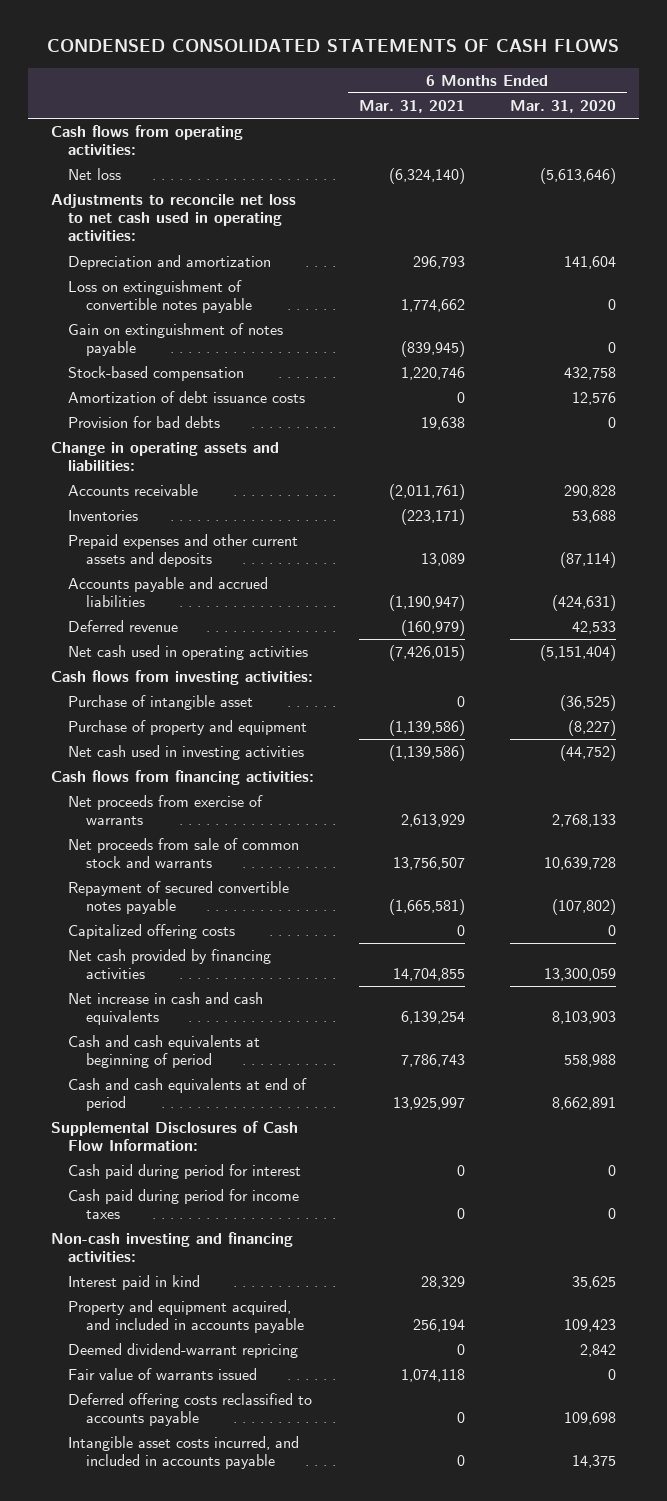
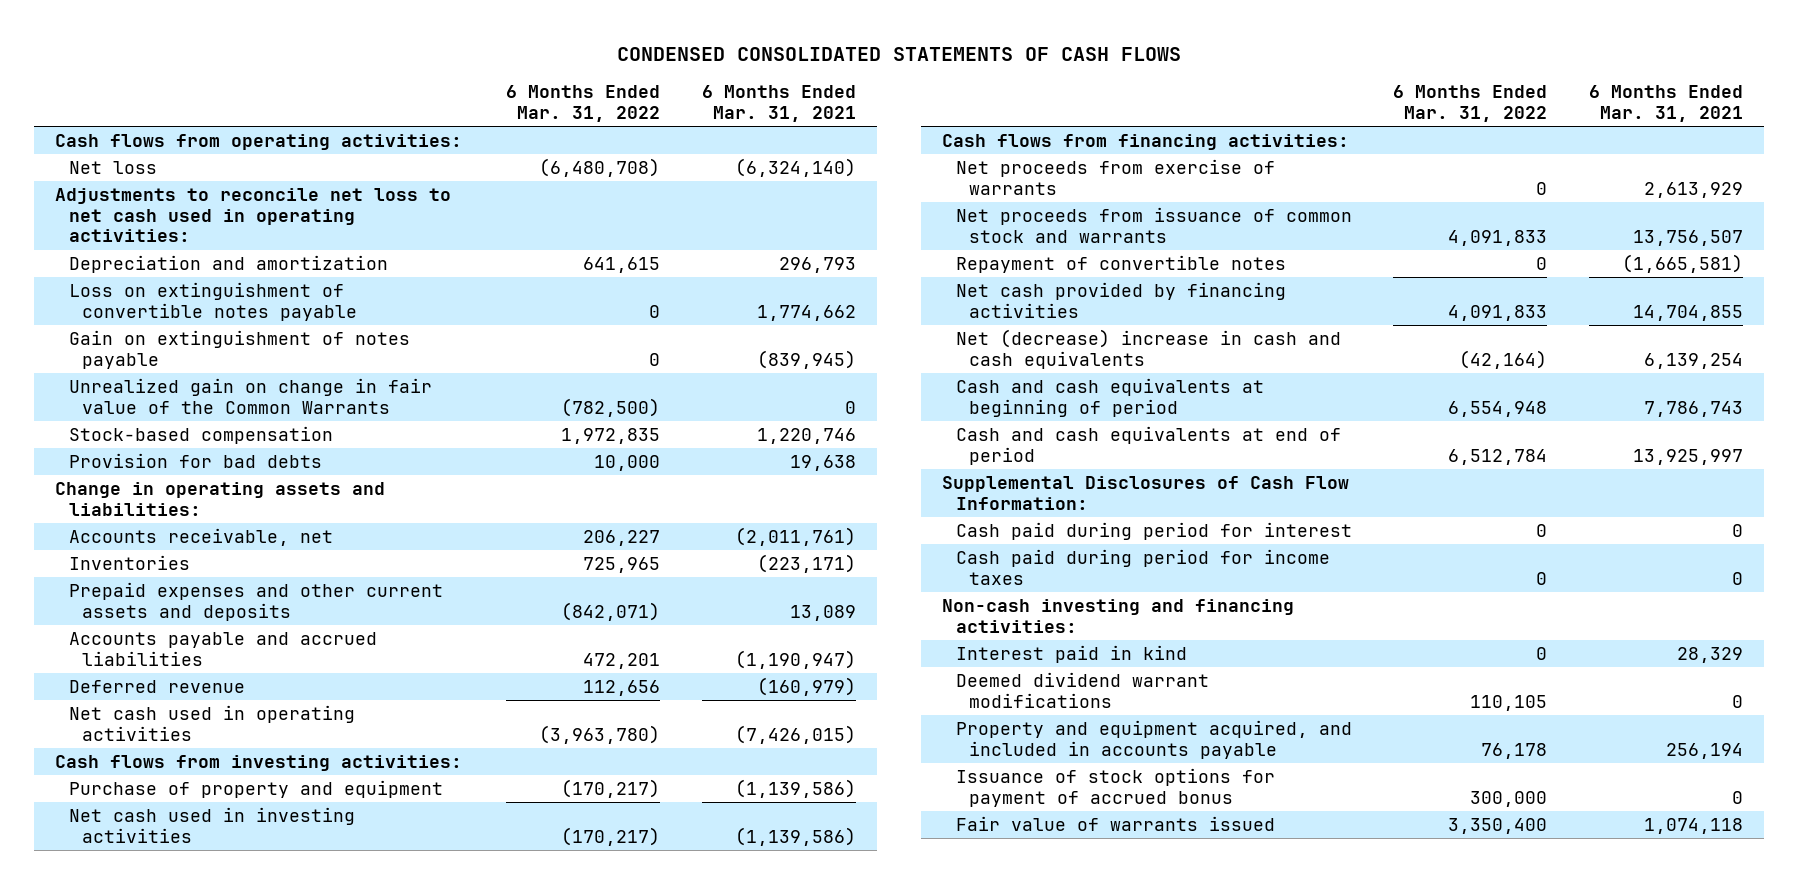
- | 6 Months Ended Mar. 31, 2021 | 6 Months Ended Mar. 31, 2020
+ | 6 Months Ended Mar. 31, 2022 | 6 Months Ended Mar. 31, 2021
+ Unrealized gain on change in fair value of the Common Warrants | (782,500) | 0
- Amortization of debt issuance costs | 0 | 12,576
- Accounts receivable | (2,011,761) | 290,828
+ Accounts receivable, net | 206,227 | (2,011,761)
- Purchase of intangible asset | 0 | (36,525)
- Net proceeds from sale of common stock and warrants | 13,756,507 | 10,639,728
- Repayment of secured convertible notes payable | (1,665,581) | (107,802)
- Capitalized offering costs | 0 | 0
+ Net proceeds from issuance of common stock and warrants | 4,091,833 | 13,756,507
+ Repayment of convertible notes | 0 | (1,665,581)
- Net increase in cash and cash equivalents | 6,139,254 | 8,103,903
+ Net (decrease) increase in cash and cash equivalents | (42,164) | 6,139,254
+ Deemed dividend warrant modifications | 110,105 | 0
- Deemed dividend-warrant repricing | 0 | 2,842
+ Issuance of stock options for payment of accrued bonus | 300,000 | 0
- Deferred offering costs reclassified to accounts payable | 0 | 109,698
- Intangible asset costs incurred, and included in accounts payable | 0 | 14,375

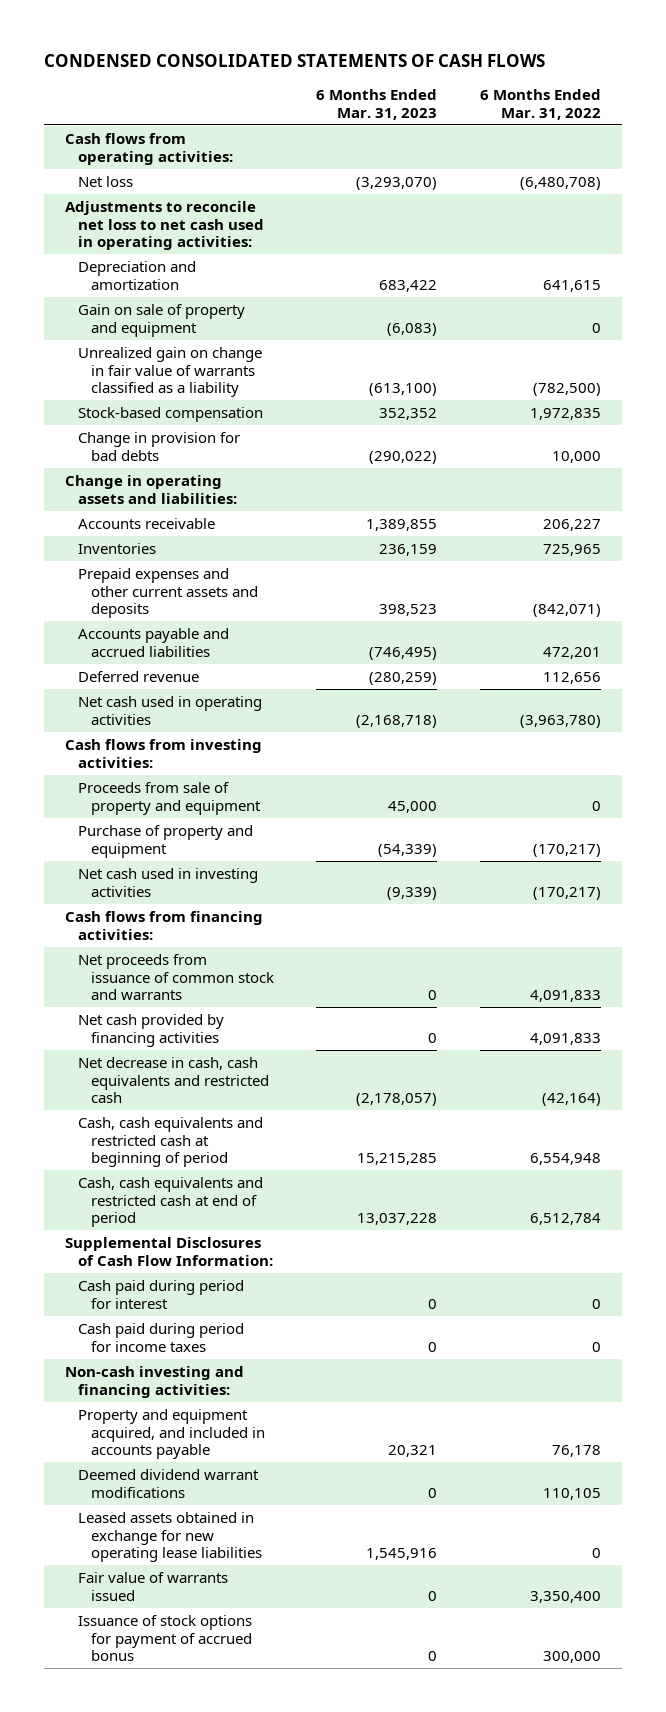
- | 6 Months Ended Mar. 31, 2022 | 6 Months Ended Mar. 31, 2021
+ | 6 Months Ended Mar. 31, 2023 | 6 Months Ended Mar. 31, 2022
- Loss on extinguishment of convertible notes payable | 0 | 1,774,662
- Gain on extinguishment of notes payable | 0 | (839,945)
- Unrealized gain on change in fair value of the Common Warrants | (782,500) | 0
+ Gain on sale of property and equipment | (6,083) | 0
+ Unrealized gain on change in fair value of warrants classified as a liability | (613,100) | (782,500)
- Provision for bad debts | 10,000 | 19,638
+ Change in provision for bad debts | (290,022) | 10,000
- Accounts receivable, net | 206,227 | (2,011,761)
+ Accounts receivable | 1,389,855 | 206,227
+ Proceeds from sale of property and equipment | 45,000 | 0
- Net proceeds from exercise of warrants | 0 | 2,613,929
- Repayment of convertible notes | 0 | (1,665,581)
- Net (decrease) increase in cash and cash equivalents | (42,164) | 6,139,254
- Cash and cash equivalents at beginning of period | 6,554,948 | 7,786,743
- Cash and cash equivalents at end of period | 6,512,784 | 13,925,997
+ Net decrease in cash, cash equivalents and restricted cash | (2,178,057) | (42,164)
+ Cash, cash equivalents and restricted cash at beginning of period | 15,215,285 | 6,554,948
+ Cash, cash equivalents and restricted cash at end of period | 13,037,228 | 6,512,784
- Interest paid in kind | 0 | 28,329
moved down: Deemed dividend warrant modifications | 0 | 110,105
+ Leased assets obtained in exchange for new operating lease liabilities | 1,545,916 | 0
moved down: Issuance of stock options for payment of accrued bonus | 0 | 300,000

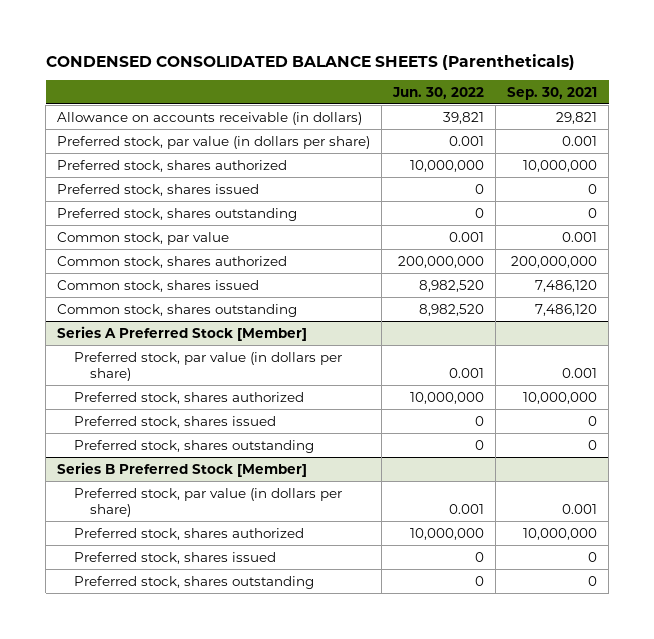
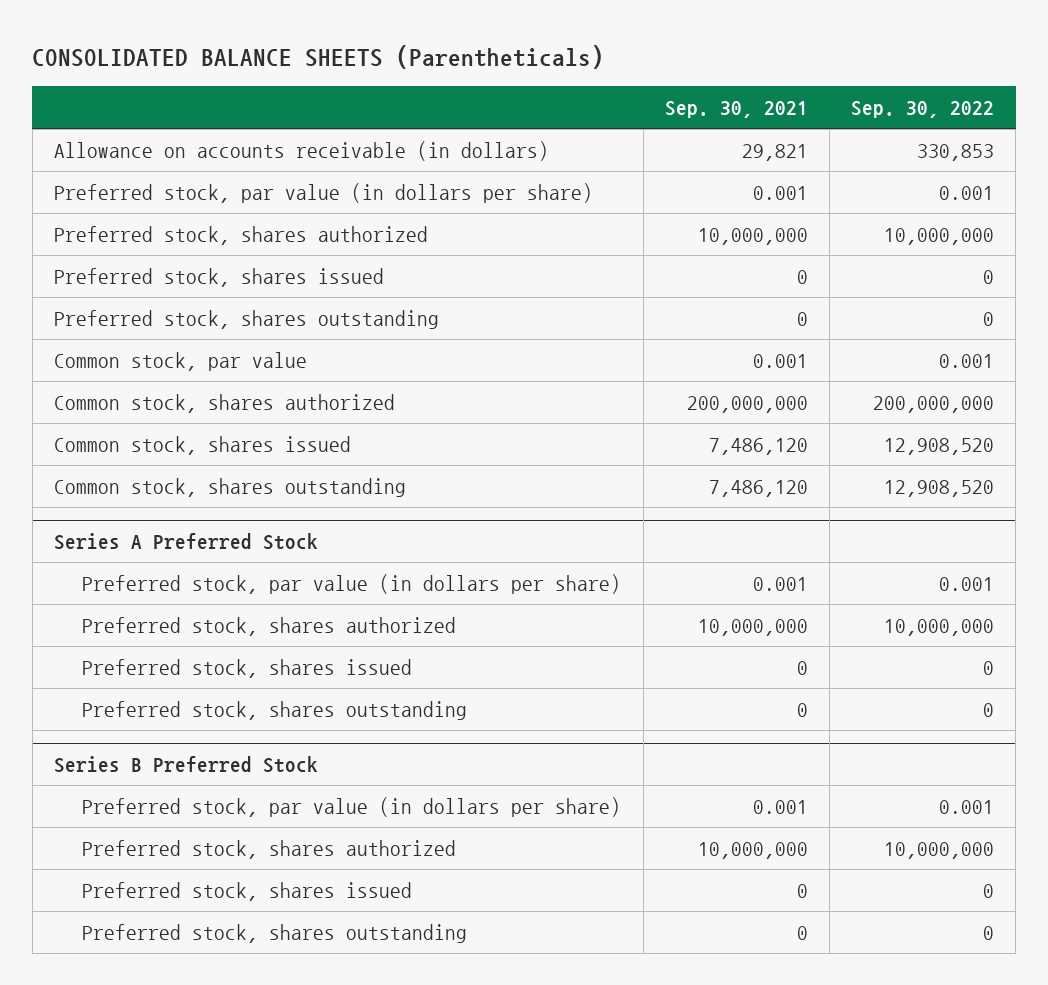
- CONDENSED CONSOLIDATED BALANCE SHEETS (Parentheticals)
+ CONSOLIDATED BALANCE SHEETS (Parentheticals)
- | Jun. 30, 2022 | Sep. 30, 2021
+ | Sep. 30, 2021 | Sep. 30, 2022
- Series A Preferred Stock [Member]
+ Series A Preferred Stock
- Series B Preferred Stock [Member]
+ Series B Preferred Stock

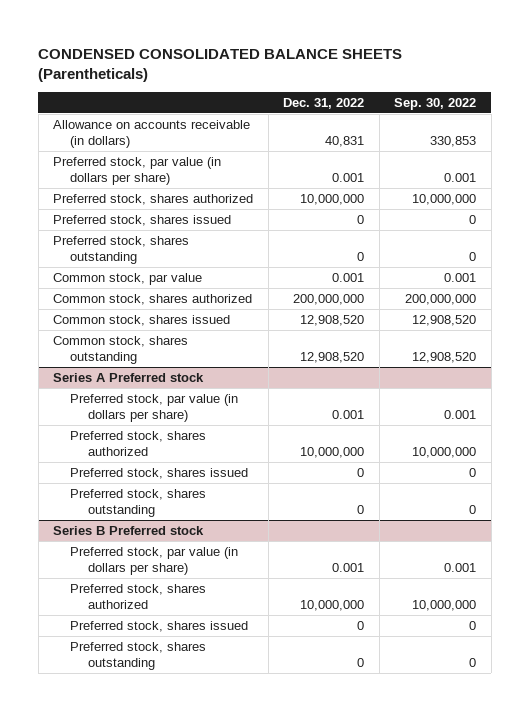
- CONSOLIDATED BALANCE SHEETS (Parentheticals)
+ CONDENSED CONSOLIDATED BALANCE SHEETS (Parentheticals)
- | Sep. 30, 2021 | Sep. 30, 2022
+ | Dec. 31, 2022 | Sep. 30, 2022
- Series A Preferred Stock
+ Series A Preferred stock
- Series B Preferred Stock
+ Series B Preferred stock

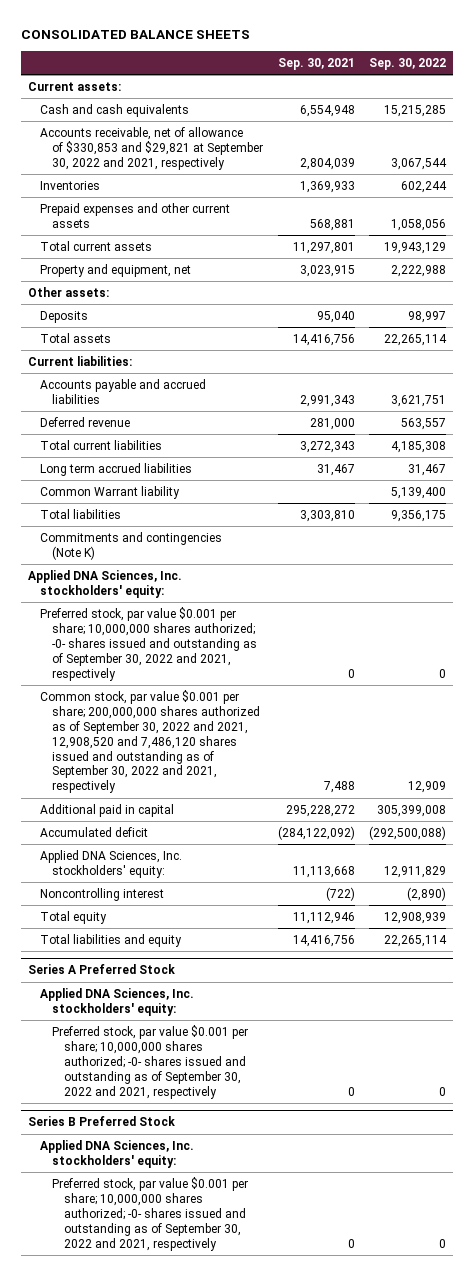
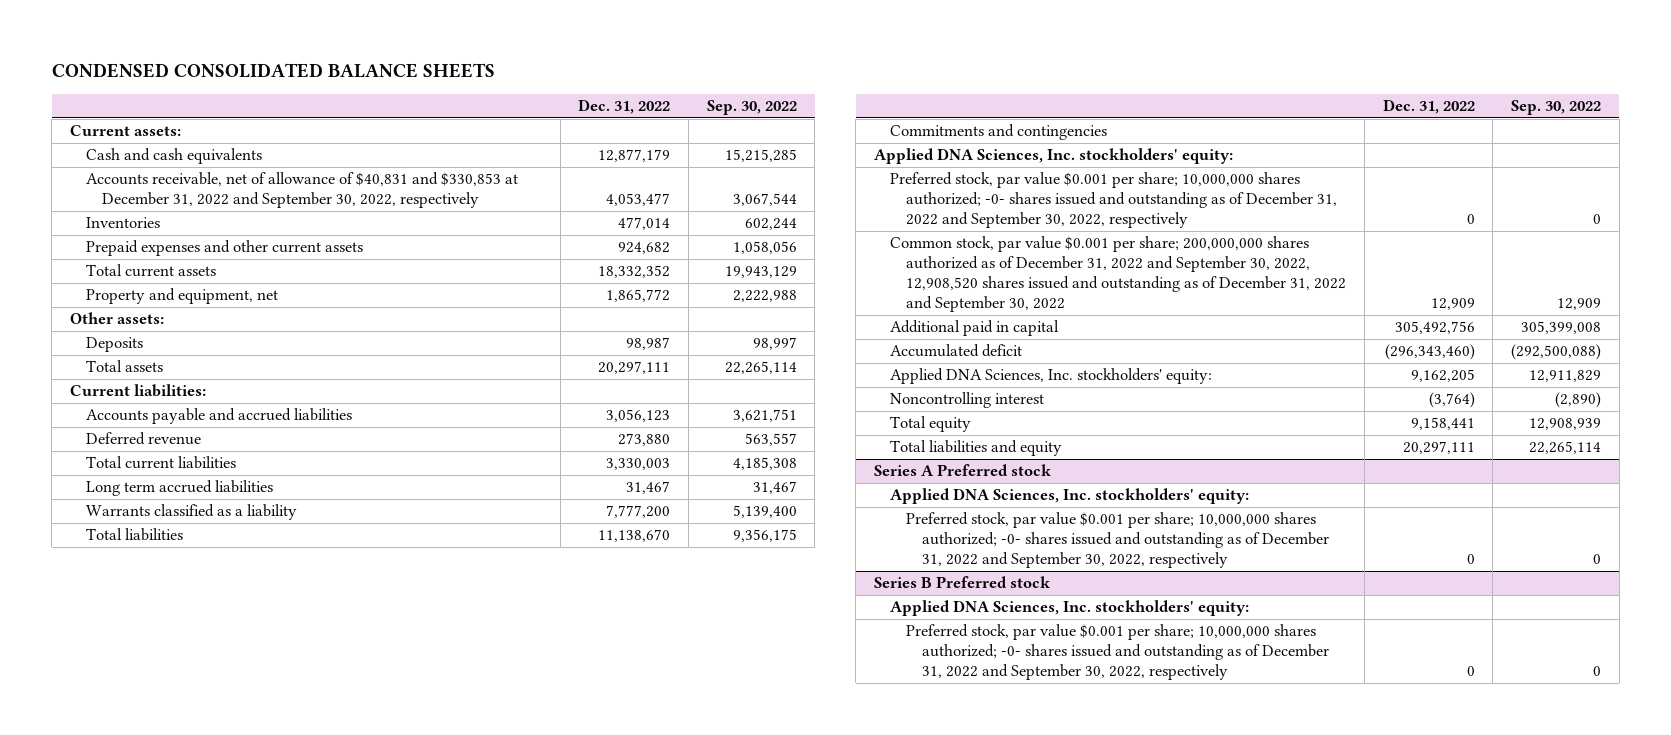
- CONSOLIDATED BALANCE SHEETS
+ CONDENSED CONSOLIDATED BALANCE SHEETS
- | Sep. 30, 2021 | Sep. 30, 2022
+ | Dec. 31, 2022 | Sep. 30, 2022
- Accounts receivable, net of allowance of $330,853 and $29,821 at September 30, 2022 and 2021, respectively | 2,804,039 | 3,067,544
+ Accounts receivable, net of allowance of $40,831 and $330,853 at December 31, 2022 and September 30, 2022, respectively | 4,053,477 | 3,067,544
- Common Warrant liability | | 5,139,400
+ Warrants classified as a liability | 7,777,200 | 5,139,400
- Commitments and contingencies (Note K)
+ Commitments and contingencies
- Preferred stock, par value $0.001 per share; 10,000,000 shares authorized; -0- shares issued and outstanding as of September 30, 2022 and 2021, respectively | 0 | 0
- Common stock, par value $0.001 per share; 200,000,000 shares authorized as of September 30, 2022 and 2021, 12,908,520 and 7,486,120 shares issued and outstanding as of September 30, 2022 and 2021, respectively | 7,488 | 12,909
+ Preferred stock, par value $0.001 per share; 10,000,000 shares authorized; -0- shares issued and outstanding as of December 31, 2022 and September 30, 2022, respectively | 0 | 0
+ Common stock, par value $0.001 per share; 200,000,000 shares authorized as of December 31, 2022 and September 30, 2022, 12,908,520 shares issued and outstanding as of December 31, 2022 and September 30, 2022 | 12,909 | 12,909
- Series A Preferred Stock
+ Series A Preferred stock
- Preferred stock, par value $0.001 per share; 10,000,000 shares authorized; -0- shares issued and outstanding as of September 30, 2022 and 2021, respectively | 0 | 0
- Series B Preferred Stock
+ Preferred stock, par value $0.001 per share; 10,000,000 shares authorized; -0- shares issued and outstanding as of December 31, 2022 and September 30, 2022, respectively | 0 | 0
+ Series B Preferred stock
- Preferred stock, par value $0.001 per share; 10,000,000 shares authorized; -0- shares issued and outstanding as of September 30, 2022 and 2021, respectively | 0 | 0
+ Preferred stock, par value $0.001 per share; 10,000,000 shares authorized; -0- shares issued and outstanding as of December 31, 2022 and September 30, 2022, respectively | 0 | 0

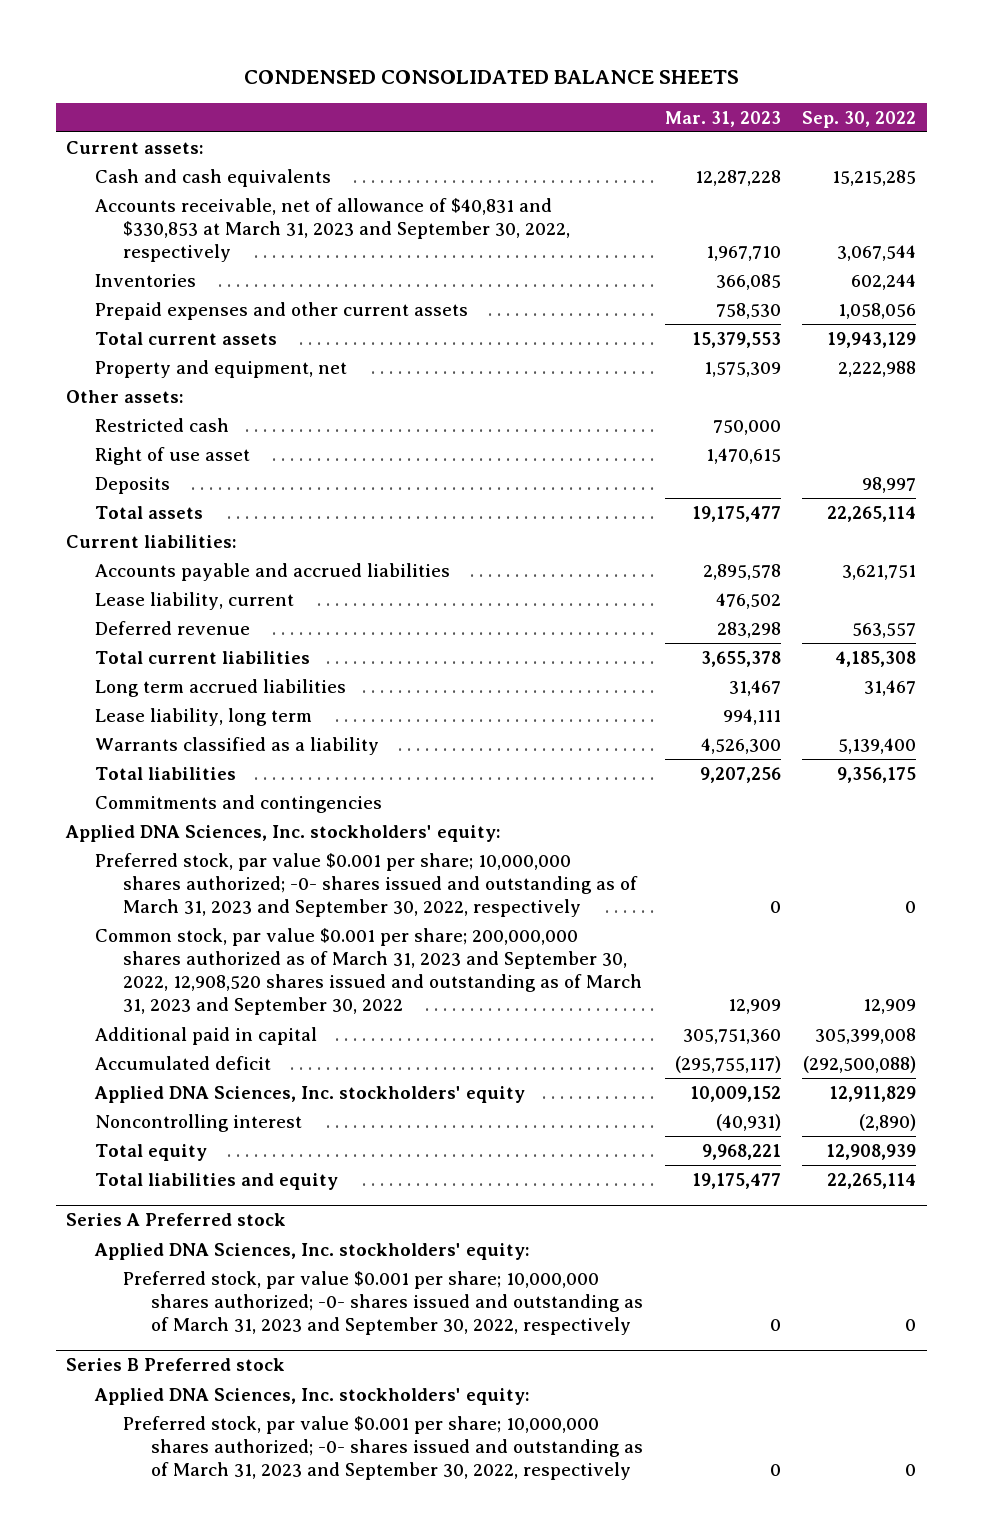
- | Dec. 31, 2022 | Sep. 30, 2022
+ | Mar. 31, 2023 | Sep. 30, 2022
- Accounts receivable, net of allowance of $40,831 and $330,853 at December 31, 2022 and September 30, 2022, respectively | 4,053,477 | 3,067,544
+ Accounts receivable, net of allowance of $40,831 and $330,853 at March 31, 2023 and September 30, 2022, respectively | 1,967,710 | 3,067,544
+ Restricted cash | 750,000 |
+ Right of use asset | 1,470,615 |
+ Lease liability, current | 476,502 |
+ Lease liability, long term | 994,111 |
- Preferred stock, par value $0.001 per share; 10,000,000 shares authorized; -0- shares issued and outstanding as of December 31, 2022 and September 30, 2022, respectively | 0 | 0
- Common stock, par value $0.001 per share; 200,000,000 shares authorized as of December 31, 2022 and September 30, 2022, 12,908,520 shares issued and outstanding as of December 31, 2022 and September 30, 2022 | 12,909 | 12,909
+ Preferred stock, par value $0.001 per share; 10,000,000 shares authorized; -0- shares issued and outstanding as of March 31, 2023 and September 30, 2022, respectively | 0 | 0
+ Common stock, par value $0.001 per share; 200,000,000 shares authorized as of March 31, 2023 and September 30, 2022, 12,908,520 shares issued and outstanding as of March 31, 2023 and September 30, 2022 | 12,909 | 12,909
- Applied DNA Sciences, Inc. stockholders' equity: | 9,162,205 | 12,911,829
+ Applied DNA Sciences, Inc. stockholders' equity | 10,009,152 | 12,911,829
@ Series A Preferred stock
- Preferred stock, par value $0.001 per share; 10,000,000 shares authorized; -0- shares issued and outstanding as of December 31, 2022 and September 30, 2022, respectively | 0 | 0
+ Preferred stock, par value $0.001 per share; 10,000,000 shares authorized; -0- shares issued and outstanding as of March 31, 2023 and September 30, 2022, respectively | 0 | 0
@ Series B Preferred stock
- Preferred stock, par value $0.001 per share; 10,000,000 shares authorized; -0- shares issued and outstanding as of December 31, 2022 and September 30, 2022, respectively | 0 | 0
+ Preferred stock, par value $0.001 per share; 10,000,000 shares authorized; -0- shares issued and outstanding as of March 31, 2023 and September 30, 2022, respectively | 0 | 0

